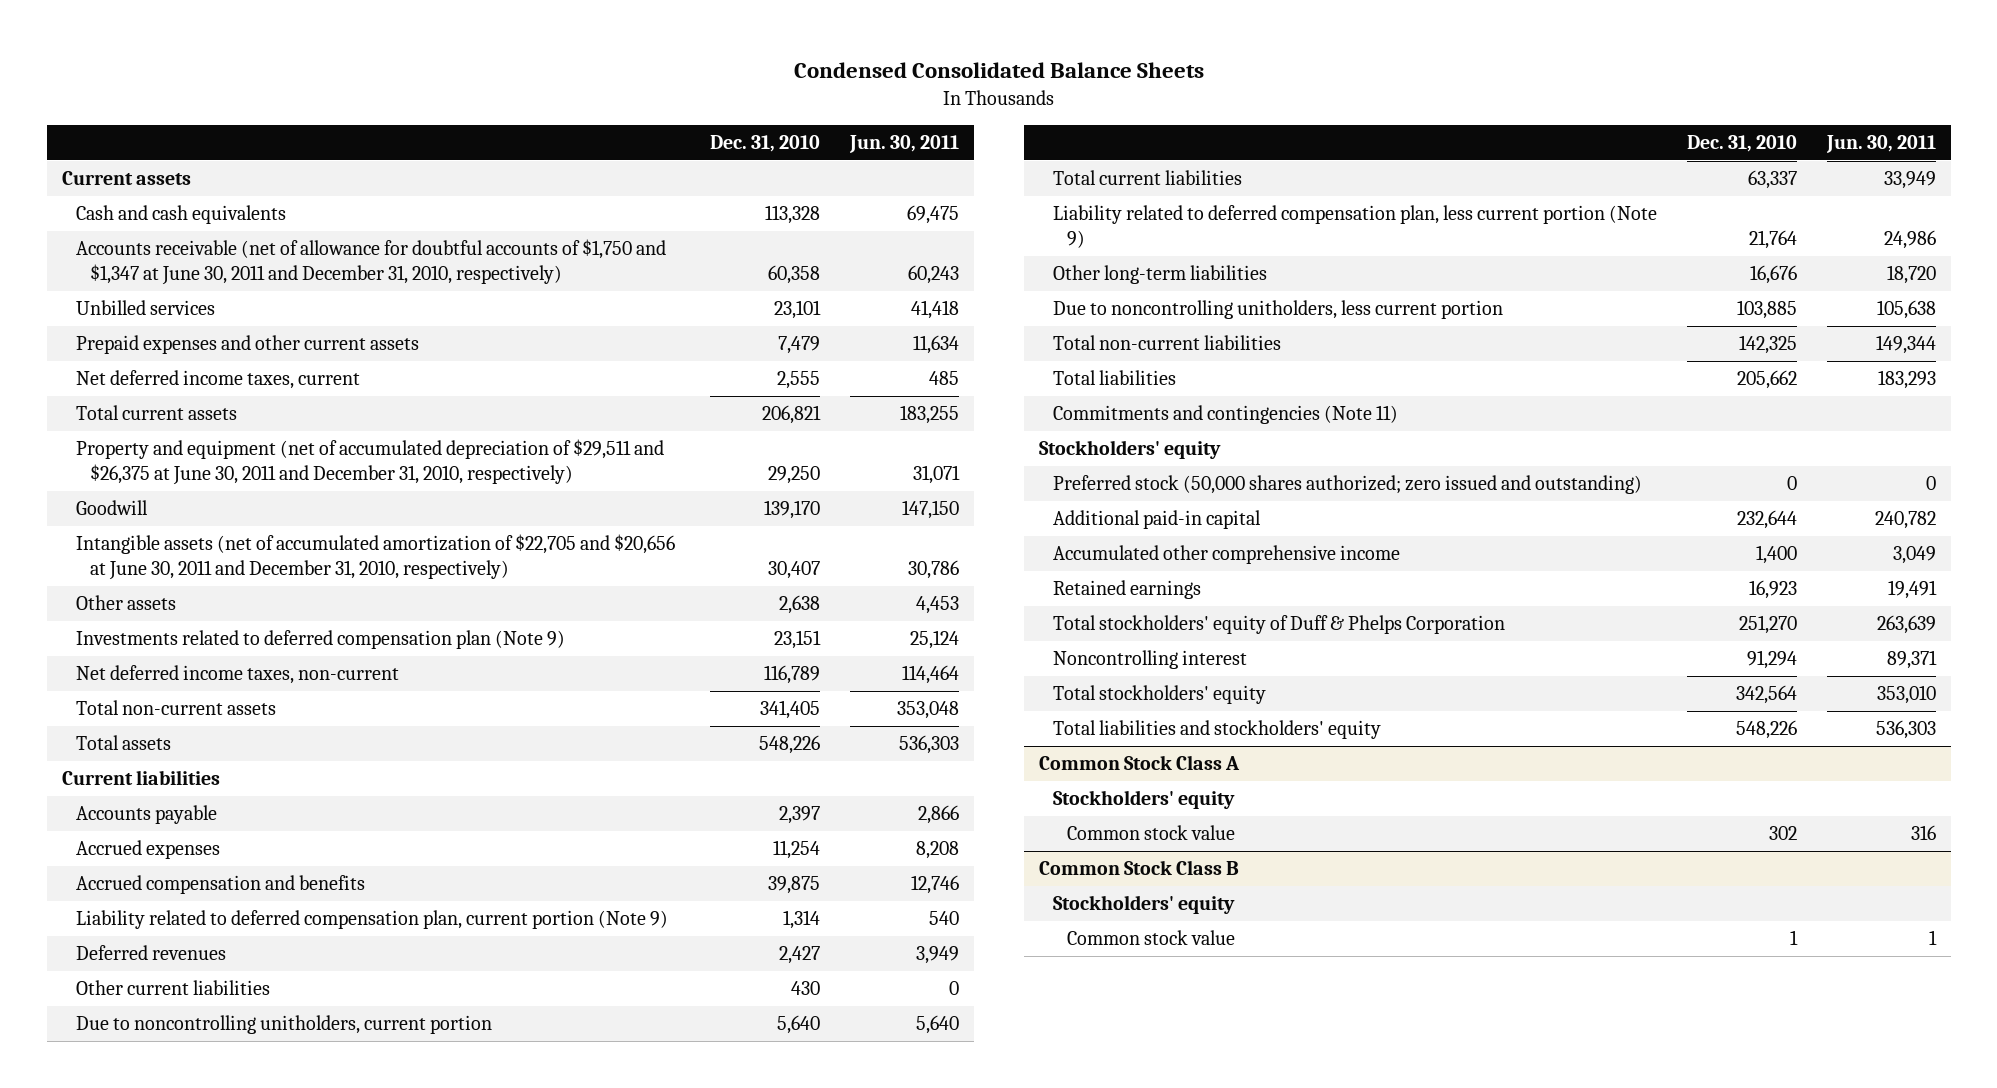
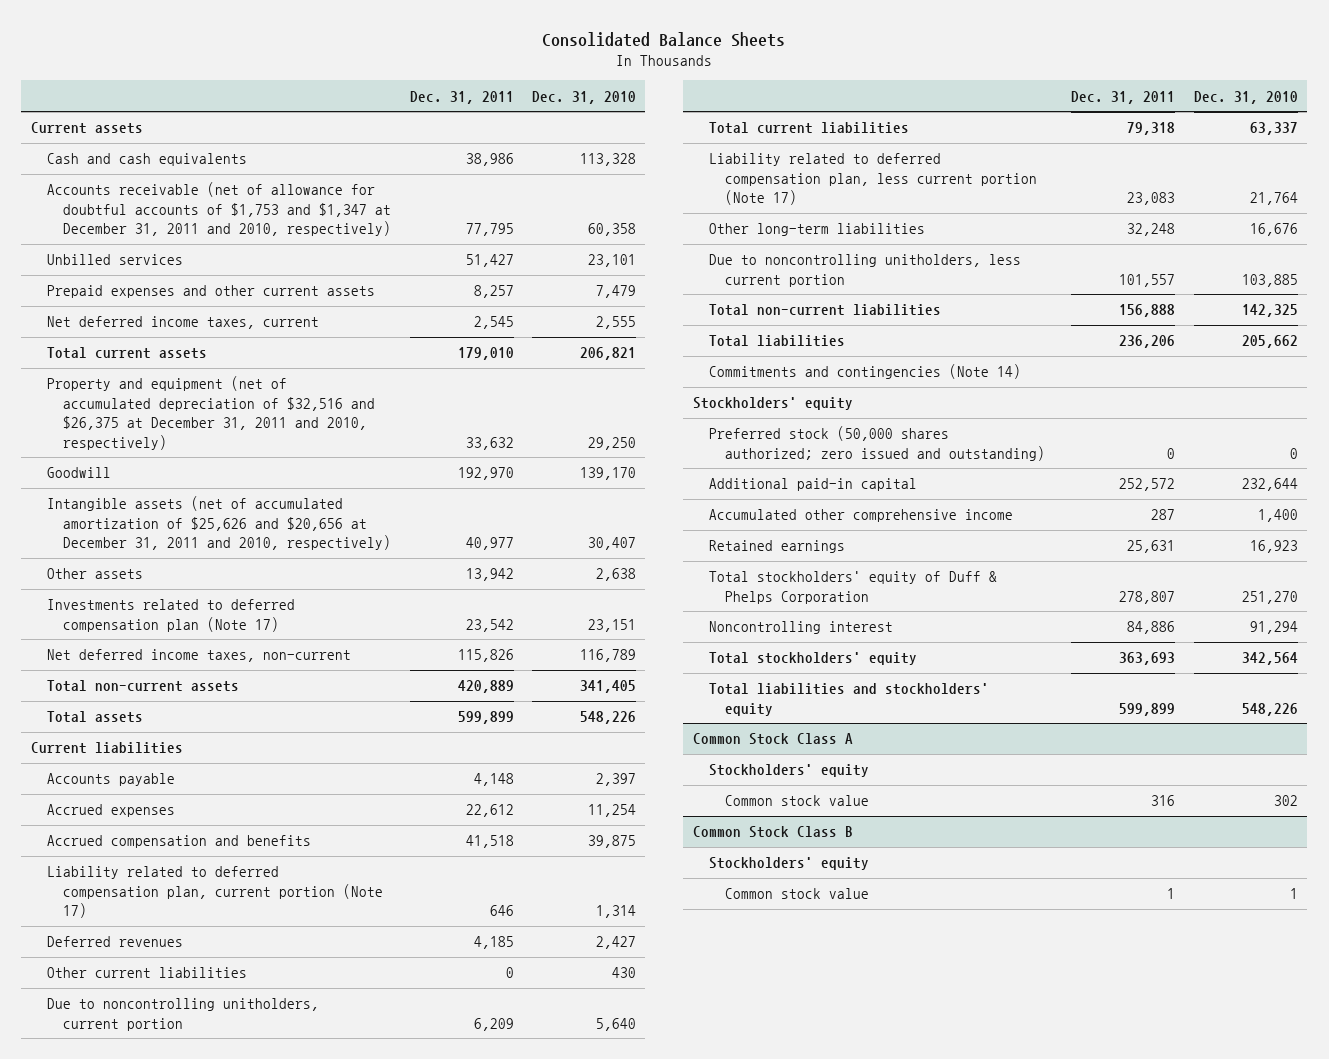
- Condensed Consolidated Balance Sheets
+ Consolidated Balance Sheets
- | Dec. 31, 2010 | Jun. 30, 2011
+ | Dec. 31, 2011 | Dec. 31, 2010
- Accounts receivable (net of allowance for doubtful accounts of $1,750 and $1,347 at June 30, 2011 and December 31, 2010, respectively) | 60,358 | 60,243
+ Accounts receivable (net of allowance for doubtful accounts of $1,753 and $1,347 at December 31, 2011 and 2010, respectively) | 77,795 | 60,358
- Property and equipment (net of accumulated depreciation of $29,511 and $26,375 at June 30, 2011 and December 31, 2010, respectively) | 29,250 | 31,071
+ Property and equipment (net of accumulated depreciation of $32,516 and $26,375 at December 31, 2011 and 2010, respectively) | 33,632 | 29,250
- Intangible assets (net of accumulated amortization of $22,705 and $20,656 at June 30, 2011 and December 31, 2010, respectively) | 30,407 | 30,786
+ Intangible assets (net of accumulated amortization of $25,626 and $20,656 at December 31, 2011 and 2010, respectively) | 40,977 | 30,407
- Investments related to deferred compensation plan (Note 9) | 23,151 | 25,124
+ Investments related to deferred compensation plan (Note 17) | 23,542 | 23,151
- Liability related to deferred compensation plan, current portion (Note 9) | 1,314 | 540
+ Liability related to deferred compensation plan, current portion (Note 17) | 646 | 1,314
- Liability related to deferred compensation plan, less current portion (Note 9) | 21,764 | 24,986
+ Liability related to deferred compensation plan, less current portion (Note 17) | 23,083 | 21,764
- Commitments and contingencies (Note 11)
+ Commitments and contingencies (Note 14)

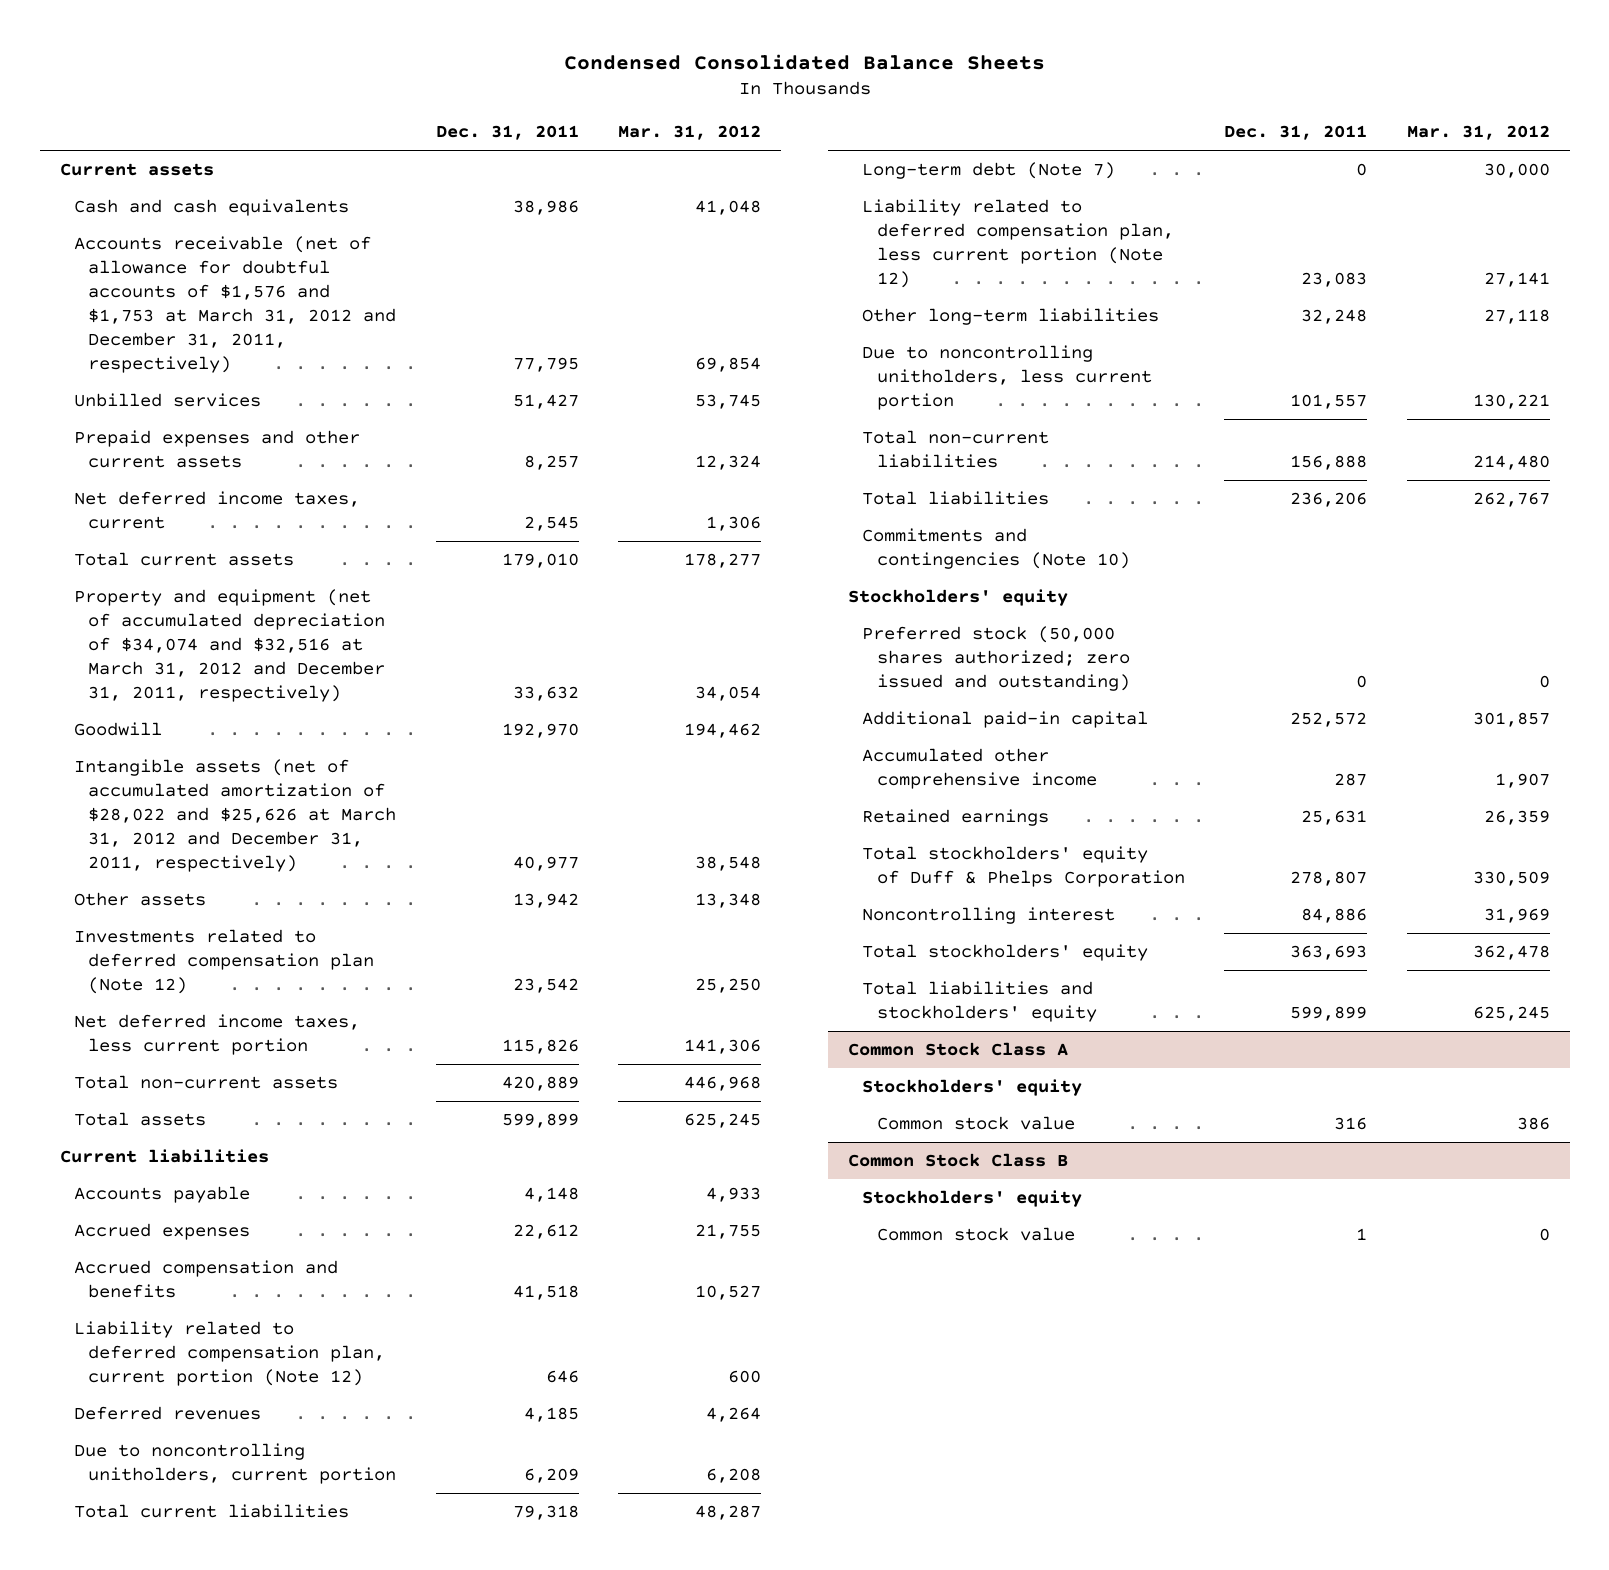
- Consolidated Balance Sheets
+ Condensed Consolidated Balance Sheets
- | Dec. 31, 2011 | Dec. 31, 2010
+ | Dec. 31, 2011 | Mar. 31, 2012
- Accounts receivable (net of allowance for doubtful accounts of $1,753 and $1,347 at December 31, 2011 and 2010, respectively) | 77,795 | 60,358
+ Accounts receivable (net of allowance for doubtful accounts of $1,576 and $1,753 at March 31, 2012 and December 31, 2011, respectively) | 77,795 | 69,854
- Property and equipment (net of accumulated depreciation of $32,516 and $26,375 at December 31, 2011 and 2010, respectively) | 33,632 | 29,250
+ Property and equipment (net of accumulated depreciation of $34,074 and $32,516 at March 31, 2012 and December 31, 2011, respectively) | 33,632 | 34,054
- Intangible assets (net of accumulated amortization of $25,626 and $20,656 at December 31, 2011 and 2010, respectively) | 40,977 | 30,407
+ Intangible assets (net of accumulated amortization of $28,022 and $25,626 at March 31, 2012 and December 31, 2011, respectively) | 40,977 | 38,548
- Investments related to deferred compensation plan (Note 17) | 23,542 | 23,151
- Net deferred income taxes, non-current | 115,826 | 116,789
+ Investments related to deferred compensation plan (Note 12) | 23,542 | 25,250
+ Net deferred income taxes, less current portion | 115,826 | 141,306
- Liability related to deferred compensation plan, current portion (Note 17) | 646 | 1,314
+ Liability related to deferred compensation plan, current portion (Note 12) | 646 | 600
- Other current liabilities | 0 | 430
- Liability related to deferred compensation plan, less current portion (Note 17) | 23,083 | 21,764
+ Long-term debt (Note 7) | 0 | 30,000
+ Liability related to deferred compensation plan, less current portion (Note 12) | 23,083 | 27,141
- Commitments and contingencies (Note 14)
+ Commitments and contingencies (Note 10)

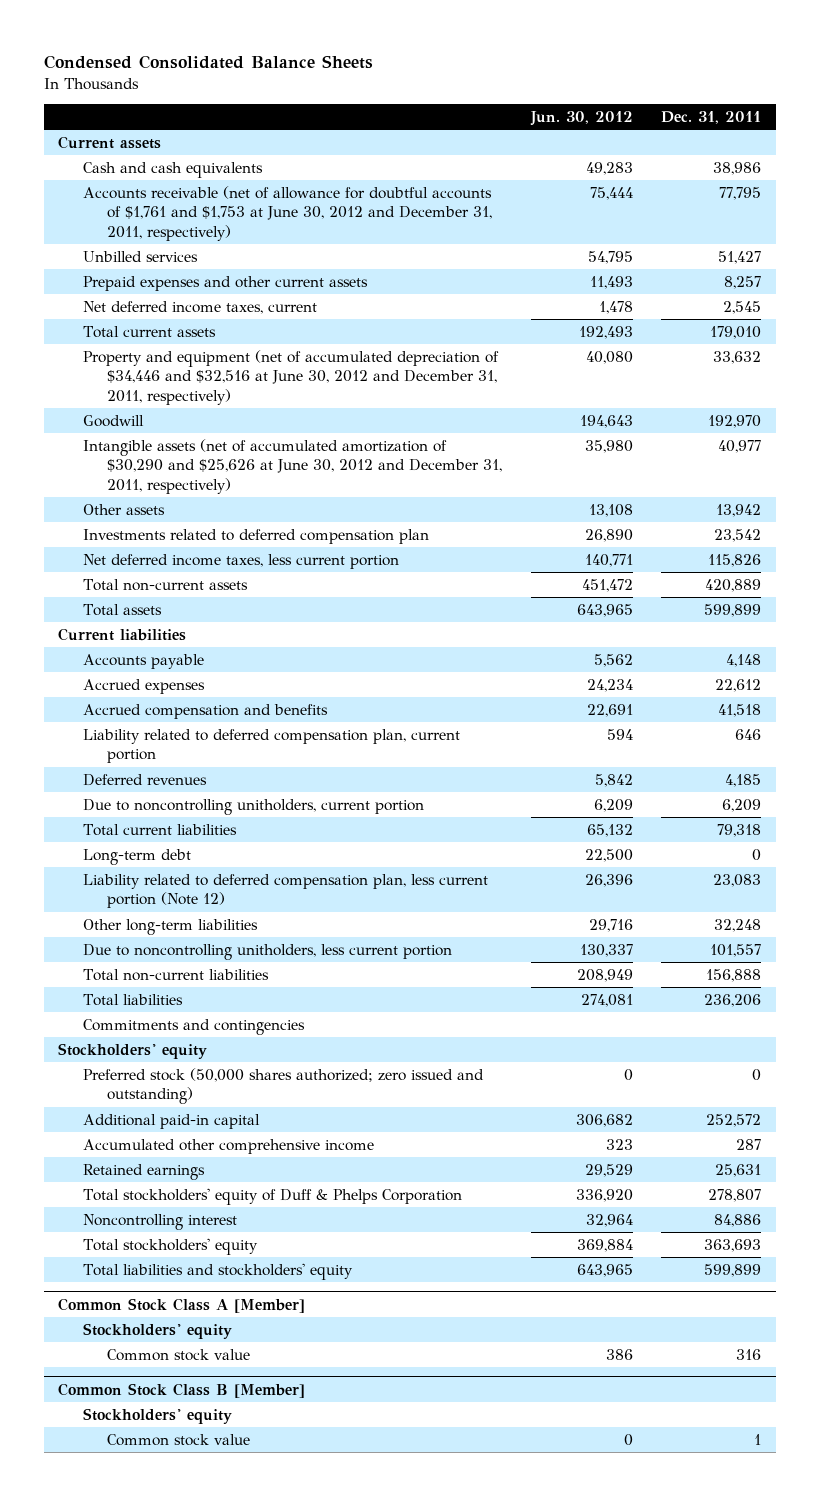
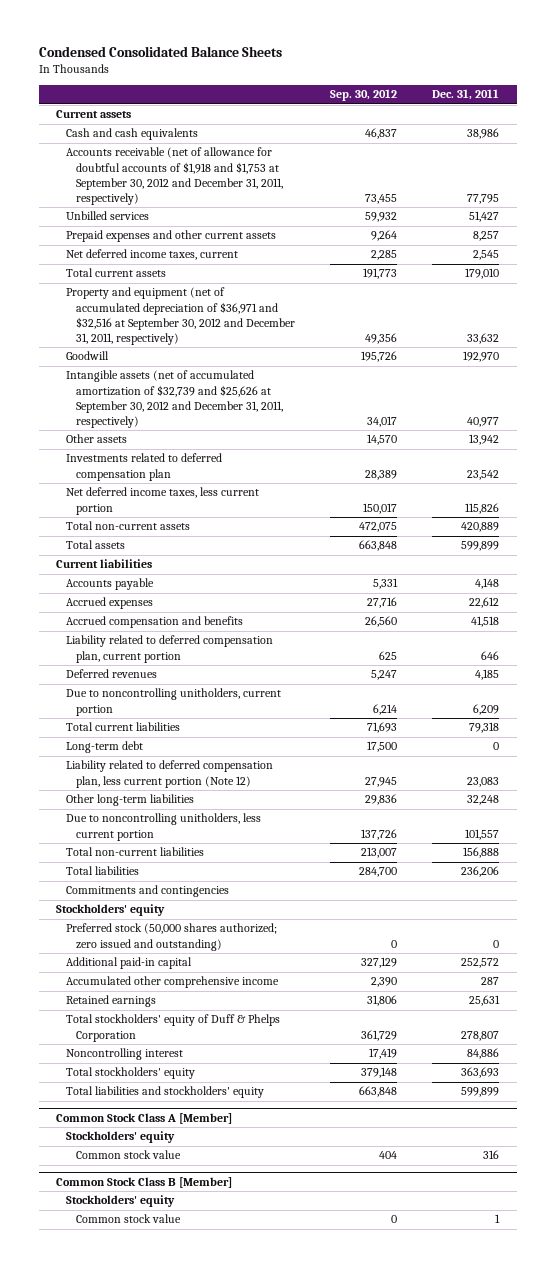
- | Jun. 30, 2012 | Dec. 31, 2011
+ | Sep. 30, 2012 | Dec. 31, 2011
- Accounts receivable (net of allowance for doubtful accounts of $1,761 and $1,753 at June 30, 2012 and December 31, 2011, respectively) | 75,444 | 77,795
+ Accounts receivable (net of allowance for doubtful accounts of $1,918 and $1,753 at September 30, 2012 and December 31, 2011, respectively) | 73,455 | 77,795
- Property and equipment (net of accumulated depreciation of $34,446 and $32,516 at June 30, 2012 and December 31, 2011, respectively) | 40,080 | 33,632
+ Property and equipment (net of accumulated depreciation of $36,971 and $32,516 at September 30, 2012 and December 31, 2011, respectively) | 49,356 | 33,632
- Intangible assets (net of accumulated amortization of $30,290 and $25,626 at June 30, 2012 and December 31, 2011, respectively) | 35,980 | 40,977
+ Intangible assets (net of accumulated amortization of $32,739 and $25,626 at September 30, 2012 and December 31, 2011, respectively) | 34,017 | 40,977

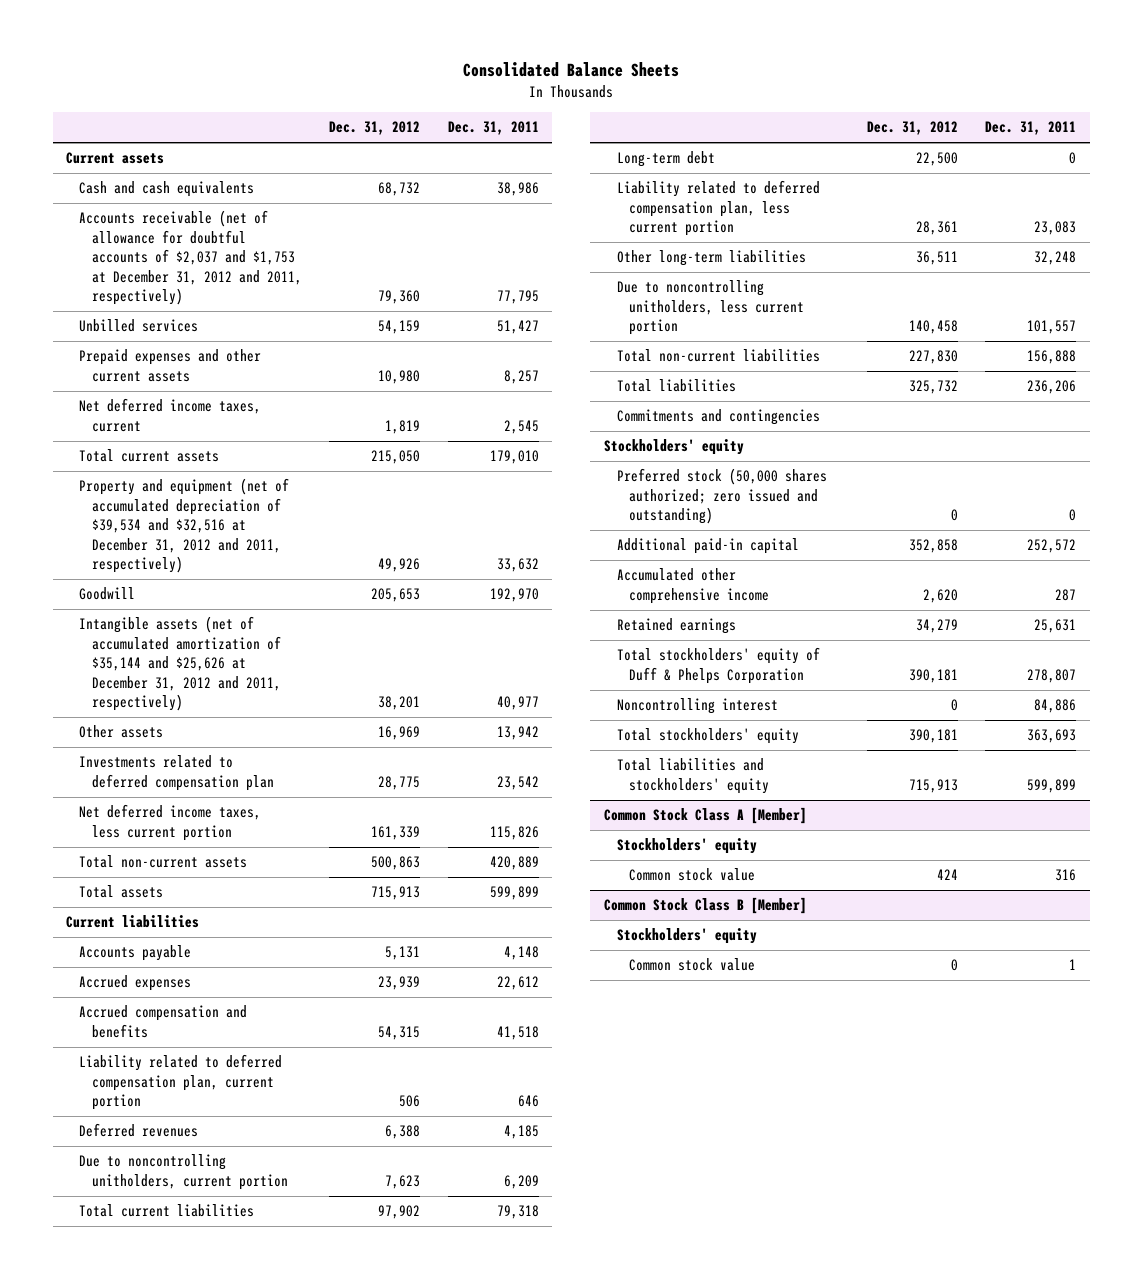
- Condensed Consolidated Balance Sheets
+ Consolidated Balance Sheets
- | Sep. 30, 2012 | Dec. 31, 2011
+ | Dec. 31, 2012 | Dec. 31, 2011
- Accounts receivable (net of allowance for doubtful accounts of $1,918 and $1,753 at September 30, 2012 and December 31, 2011, respectively) | 73,455 | 77,795
+ Accounts receivable (net of allowance for doubtful accounts of $2,037 and $1,753 at December 31, 2012 and 2011, respectively) | 79,360 | 77,795
- Property and equipment (net of accumulated depreciation of $36,971 and $32,516 at September 30, 2012 and December 31, 2011, respectively) | 49,356 | 33,632
+ Property and equipment (net of accumulated depreciation of $39,534 and $32,516 at December 31, 2012 and 2011, respectively) | 49,926 | 33,632
- Intangible assets (net of accumulated amortization of $32,739 and $25,626 at September 30, 2012 and December 31, 2011, respectively) | 34,017 | 40,977
+ Intangible assets (net of accumulated amortization of $35,144 and $25,626 at December 31, 2012 and 2011, respectively) | 38,201 | 40,977
- Liability related to deferred compensation plan, less current portion (Note 12) | 27,945 | 23,083
+ Liability related to deferred compensation plan, less current portion | 28,361 | 23,083

